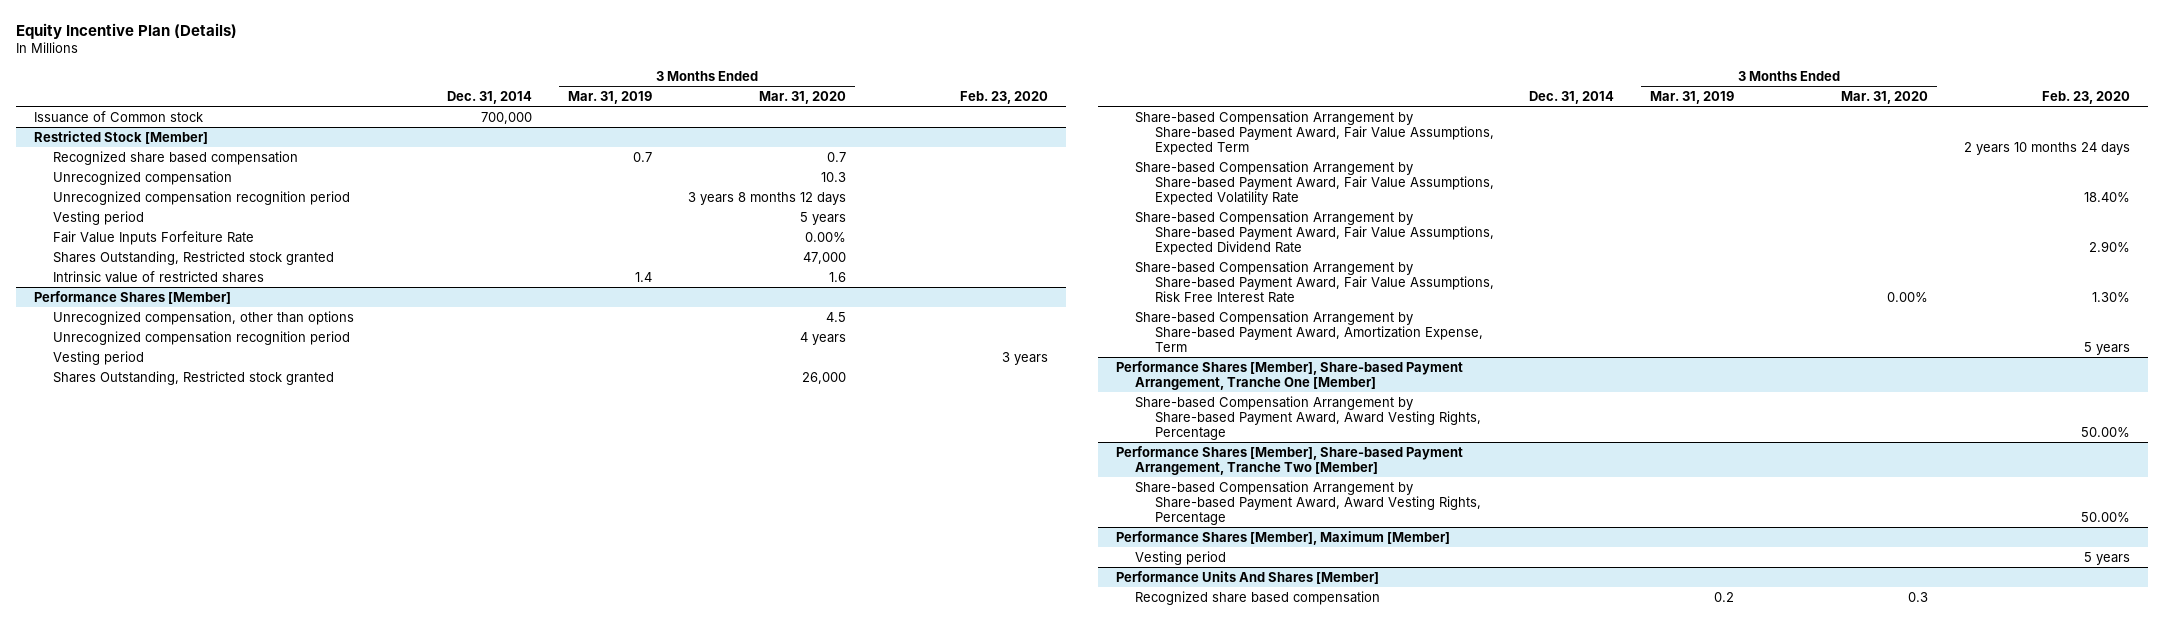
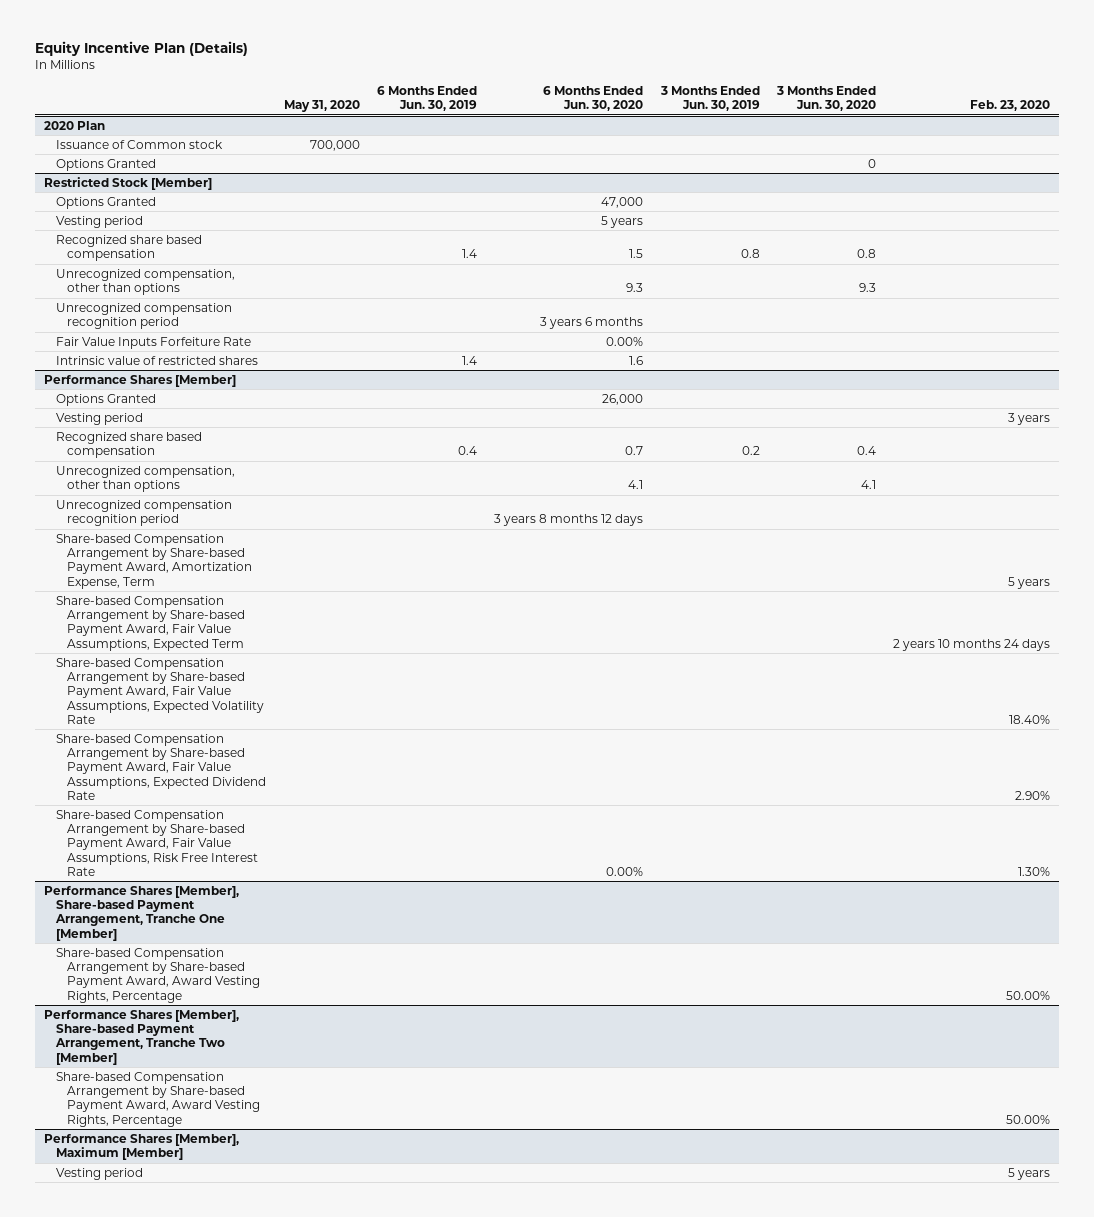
- | Dec. 31, 2014 | 3 Months Ended Mar. 31, 2019 | 3 Months Ended Mar. 31, 2020 | Feb. 23, 2020
+ | May 31, 2020 | 6 Months Ended Jun. 30, 2019 | 6 Months Ended Jun. 30, 2020 | 3 Months Ended Jun. 30, 2019 | 3 Months Ended Jun. 30, 2020 | Feb. 23, 2020
- Issuance of Common stock | 700,000 | | |
+ 2020 Plan
+ Issuance of Common stock | 700,000 | | | | |
+ Options Granted | | | | | 0 |
@ Restricted Stock [Member]
+ Options Granted | | | 47,000 | | |
moved up: Vesting period | | | 5 years | | |
- Unrecognized compensation | | | 10.3 |
+ Unrecognized compensation, other than options | | | 9.3 | | 9.3 |
- Shares Outstanding, Restricted stock granted | | | 47,000 |
@ Performance Shares [Member]
+ Options Granted | | | 26,000 | | |
moved up: Vesting period | | | | | | 3 years
+ Recognized share based compensation | | 0.4 | 0.7 | 0.2 | 0.4 |
- Shares Outstanding, Restricted stock granted | | | 26,000 |
moved up: Share-based Compensation Arrangement by Share-based Payment Award, Amortization Expense, Term | | | | | | 5 years
- Performance Units And Shares [Member]
- Recognized share based compensation | | 0.2 | 0.3 |

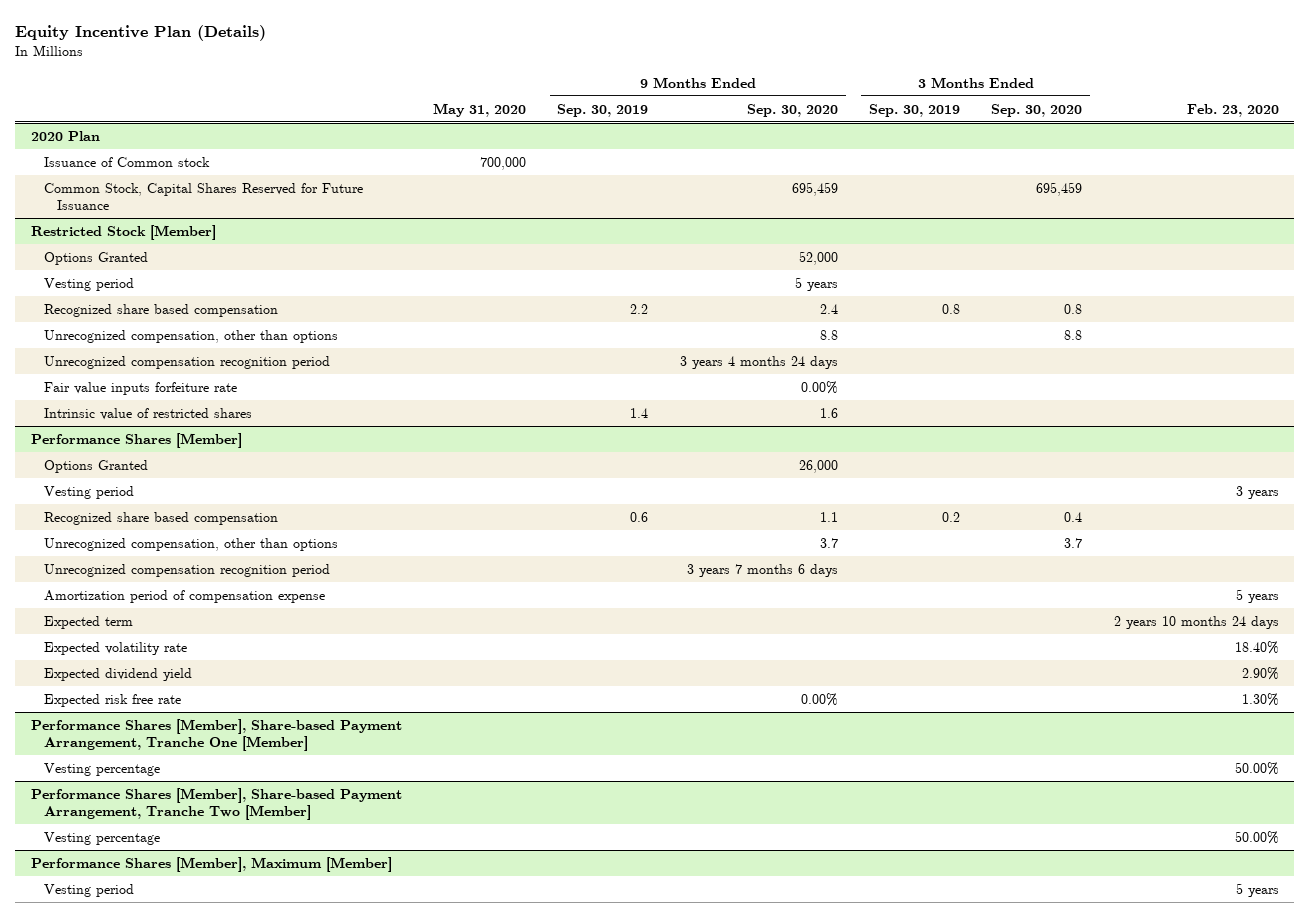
- | May 31, 2020 | 6 Months Ended Jun. 30, 2019 | 6 Months Ended Jun. 30, 2020 | 3 Months Ended Jun. 30, 2019 | 3 Months Ended Jun. 30, 2020 | Feb. 23, 2020
+ | May 31, 2020 | 9 Months Ended Sep. 30, 2019 | 9 Months Ended Sep. 30, 2020 | 3 Months Ended Sep. 30, 2019 | 3 Months Ended Sep. 30, 2020 | Feb. 23, 2020
@ 2020 Plan
- Options Granted | | | | | 0 |
+ Common Stock, Capital Shares Reserved for Future Issuance | | | 695,459 | | 695,459 |
@ Restricted Stock [Member]
- Fair Value Inputs Forfeiture Rate | | | 0.00% | | |
+ Fair value inputs forfeiture rate | | | 0.00% | | |
@ Performance Shares [Member]
- Share-based Compensation Arrangement by Share-based Payment Award, Amortization Expense, Term | | | | | | 5 years
- Share-based Compensation Arrangement by Share-based Payment Award, Fair Value Assumptions, Expected Term | | | | | | 2 years 10 months 24 days
- Share-based Compensation Arrangement by Share-based Payment Award, Fair Value Assumptions, Expected Volatility Rate | | | | | | 18.40%
- Share-based Compensation Arrangement by Share-based Payment Award, Fair Value Assumptions, Expected Dividend Rate | | | | | | 2.90%
- Share-based Compensation Arrangement by Share-based Payment Award, Fair Value Assumptions, Risk Free Interest Rate | | | 0.00% | | | 1.30%
+ Amortization period of compensation expense | | | | | | 5 years
+ Expected term | | | | | | 2 years 10 months 24 days
+ Expected volatility rate | | | | | | 18.40%
+ Expected dividend yield | | | | | | 2.90%
+ Expected risk free rate | | | 0.00% | | | 1.30%
@ Performance Shares [Member], Share-based Payment Arrangement, Tranche One [Member]
- Share-based Compensation Arrangement by Share-based Payment Award, Award Vesting Rights, Percentage | | | | | | 50.00%
+ Vesting percentage | | | | | | 50.00%
@ Performance Shares [Member], Share-based Payment Arrangement, Tranche Two [Member]
- Share-based Compensation Arrangement by Share-based Payment Award, Award Vesting Rights, Percentage | | | | | | 50.00%
+ Vesting percentage | | | | | | 50.00%

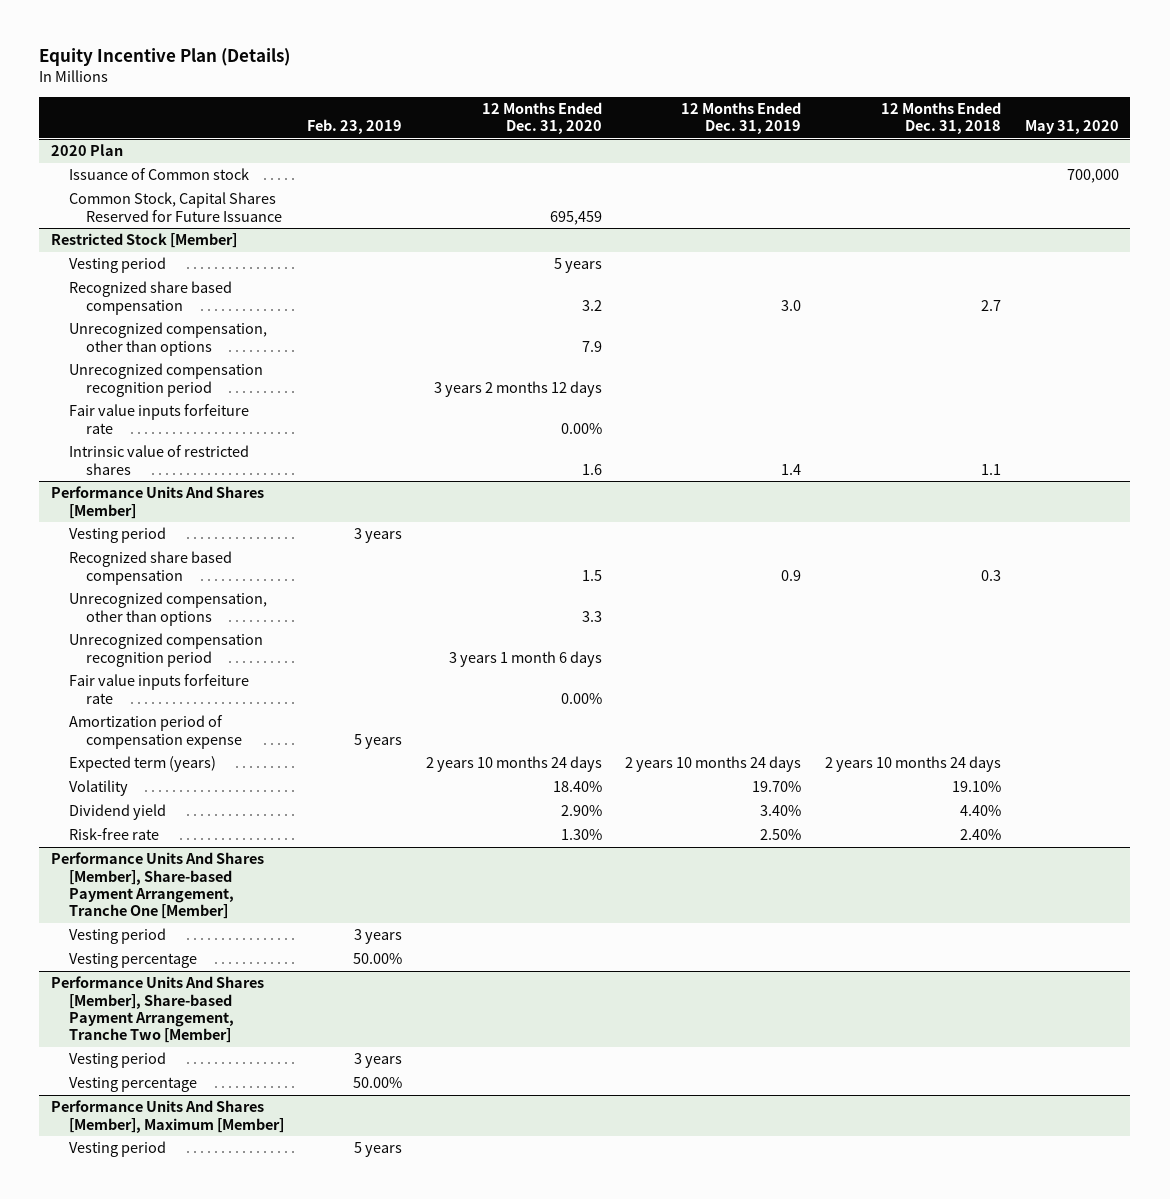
- | May 31, 2020 | 9 Months Ended Sep. 30, 2019 | 9 Months Ended Sep. 30, 2020 | 3 Months Ended Sep. 30, 2019 | 3 Months Ended Sep. 30, 2020 | Feb. 23, 2020
+ | Feb. 23, 2019 | 12 Months Ended Dec. 31, 2020 | 12 Months Ended Dec. 31, 2019 | 12 Months Ended Dec. 31, 2018 | May 31, 2020
@ Restricted Stock [Member]
- Options Granted | | | 52,000 | | |
- Performance Shares [Member]
- Options Granted | | | 26,000 | | |
- Vesting period | | | | | | 3 years
- Recognized share based compensation | | 0.6 | 1.1 | 0.2 | 0.4 |
- Unrecognized compensation, other than options | | | 3.7 | | 3.7 |
- Unrecognized compensation recognition period | | | 3 years 7 months 6 days | | |
- Amortization period of compensation expense | | | | | | 5 years
- Expected term | | | | | | 2 years 10 months 24 days
- Expected volatility rate | | | | | | 18.40%
- Expected dividend yield | | | | | | 2.90%
- Expected risk free rate | | | 0.00% | | | 1.30%
- Performance Shares [Member], Share-based Payment Arrangement, Tranche One [Member]
+ Performance Units And Shares [Member]
+ Vesting period | 3 years | | | |
+ Recognized share based compensation | | 1.5 | 0.9 | 0.3 |
+ Unrecognized compensation, other than options | | 3.3 | | |
+ Unrecognized compensation recognition period | | 3 years 1 month 6 days | | |
+ Fair value inputs forfeiture rate | | 0.00% | | |
+ Amortization period of compensation expense | 5 years | | | |
+ Expected term (years) | | 2 years 10 months 24 days | 2 years 10 months 24 days | 2 years 10 months 24 days |
+ Volatility | | 18.40% | 19.70% | 19.10% |
+ Dividend yield | | 2.90% | 3.40% | 4.40% |
+ Risk-free rate | | 1.30% | 2.50% | 2.40% |
+ Performance Units And Shares [Member], Share-based Payment Arrangement, Tranche One [Member]
+ Vesting period | 3 years | | | |
- Performance Shares [Member], Share-based Payment Arrangement, Tranche Two [Member]
+ Performance Units And Shares [Member], Share-based Payment Arrangement, Tranche Two [Member]
+ Vesting period | 3 years | | | |
- Performance Shares [Member], Maximum [Member]
+ Performance Units And Shares [Member], Maximum [Member]

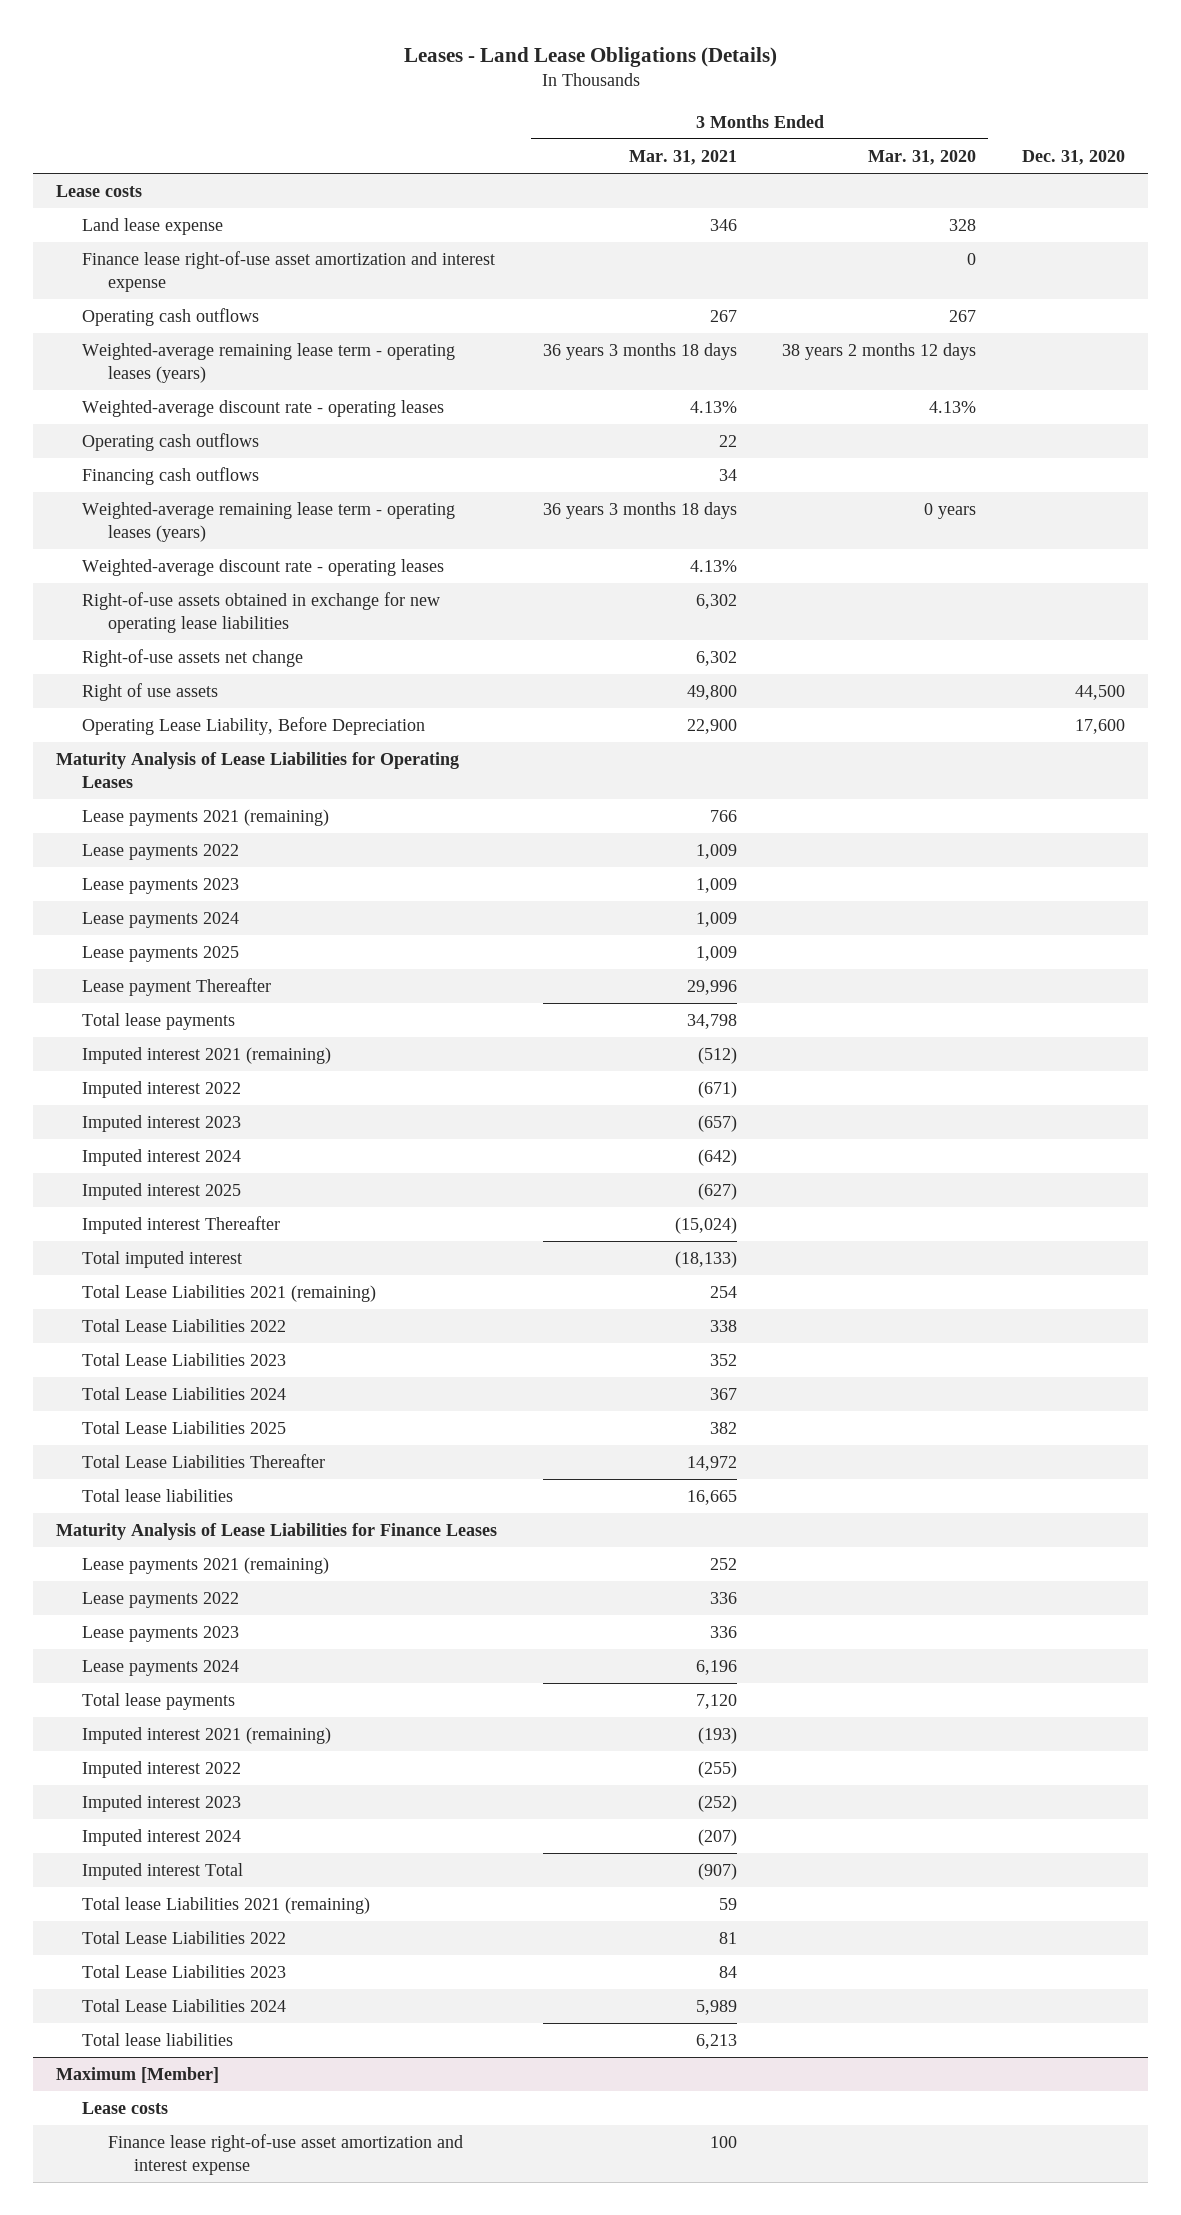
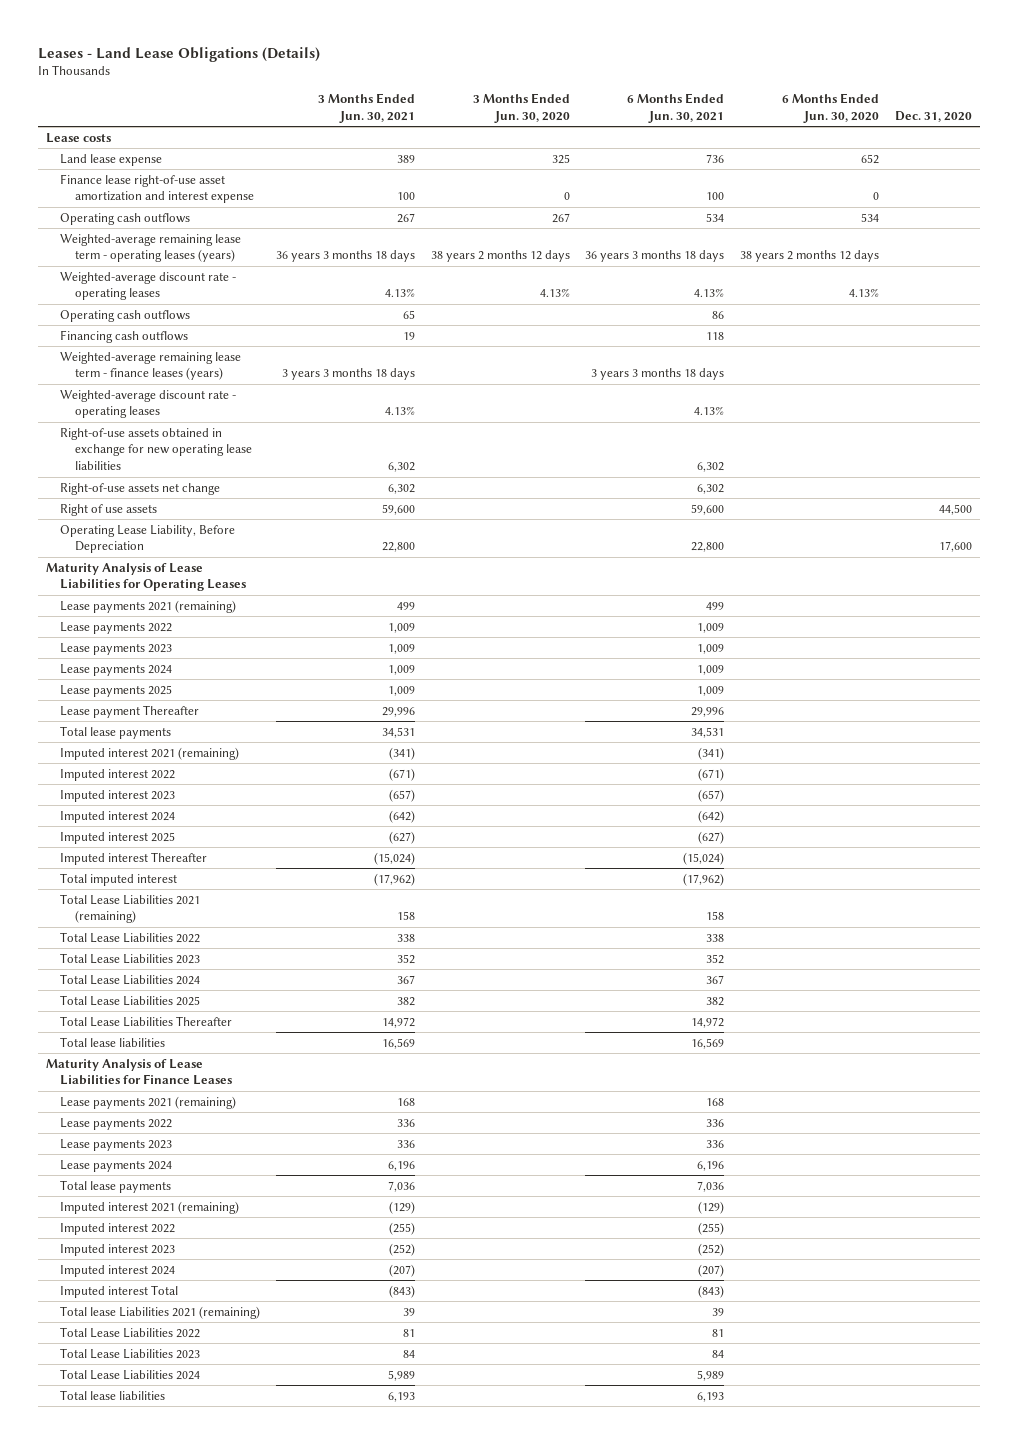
- | 3 Months Ended Mar. 31, 2021 | 3 Months Ended Mar. 31, 2020 | Dec. 31, 2020
+ | 3 Months Ended Jun. 30, 2021 | 3 Months Ended Jun. 30, 2020 | 6 Months Ended Jun. 30, 2021 | 6 Months Ended Jun. 30, 2020 | Dec. 31, 2020
- Weighted-average remaining lease term - operating leases (years) | 36 years 3 months 18 days | 0 years |
+ Weighted-average remaining lease term - finance leases (years) | 3 years 3 months 18 days | | 3 years 3 months 18 days | |
- Maximum [Member]
- Lease costs
- Finance lease right-of-use asset amortization and interest expense | 100 | |

